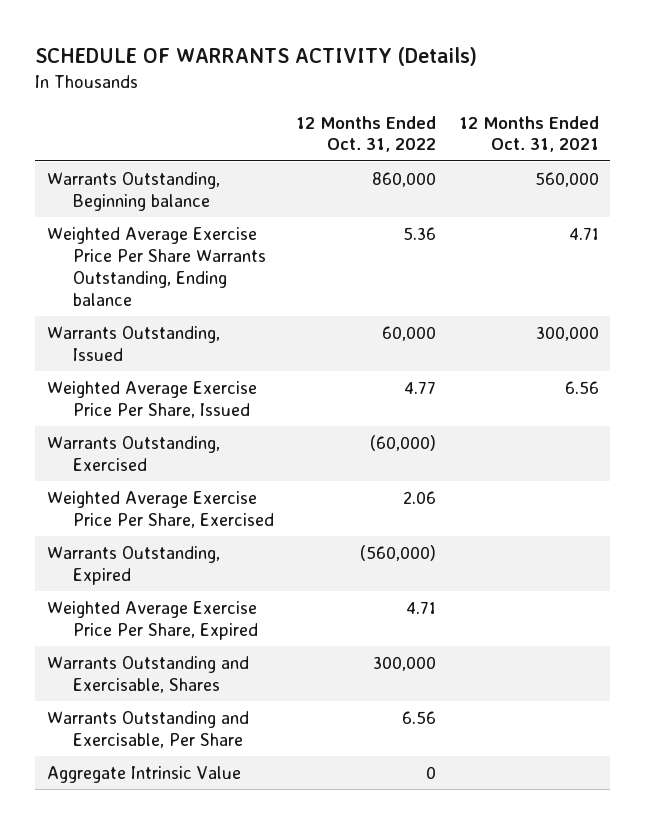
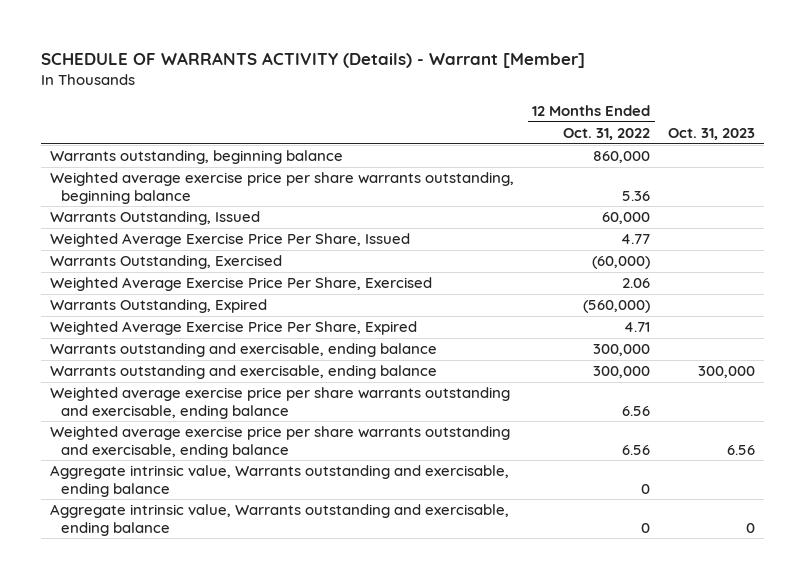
- SCHEDULE OF WARRANTS ACTIVITY (Details)
+ SCHEDULE OF WARRANTS ACTIVITY (Details) - Warrant [Member]
- | 12 Months Ended Oct. 31, 2022 | 12 Months Ended Oct. 31, 2021
+ | 12 Months Ended Oct. 31, 2022 | Oct. 31, 2023
- Warrants Outstanding, Beginning balance | 860,000 | 560,000
- Weighted Average Exercise Price Per Share Warrants Outstanding, Ending balance | 5.36 | 4.71
+ Warrants outstanding, beginning balance | 860,000 |
+ Weighted average exercise price per share warrants outstanding, beginning balance | 5.36 |
- Warrants Outstanding and Exercisable, Shares | 300,000 |
- Warrants Outstanding and Exercisable, Per Share | 6.56 |
- Aggregate Intrinsic Value | 0 |
+ Warrants outstanding and exercisable, ending balance | 300,000 |
+ Warrants outstanding and exercisable, ending balance | 300,000 | 300,000
+ Weighted average exercise price per share warrants outstanding and exercisable, ending balance | 6.56 |
+ Weighted average exercise price per share warrants outstanding and exercisable, ending balance | 6.56 | 6.56
+ Aggregate intrinsic value, Warrants outstanding and exercisable, ending balance | 0 |
+ Aggregate intrinsic value, Warrants outstanding and exercisable, ending balance | 0 | 0

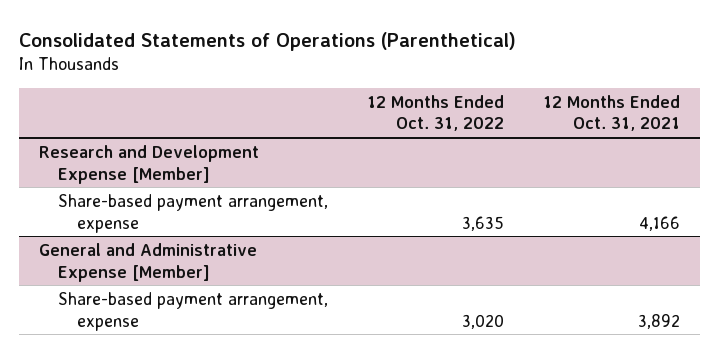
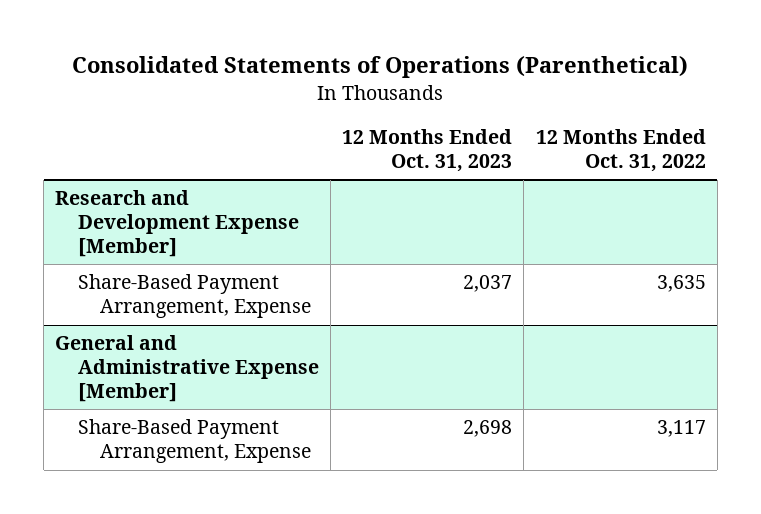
- | 12 Months Ended Oct. 31, 2022 | 12 Months Ended Oct. 31, 2021
+ | 12 Months Ended Oct. 31, 2023 | 12 Months Ended Oct. 31, 2022
@ Research and Development Expense [Member]
- Share-based payment arrangement, expense | 3,635 | 4,166
+ Share-Based Payment Arrangement, Expense | 2,037 | 3,635
@ General and Administrative Expense [Member]
- Share-based payment arrangement, expense | 3,020 | 3,892
+ Share-Based Payment Arrangement, Expense | 2,698 | 3,117

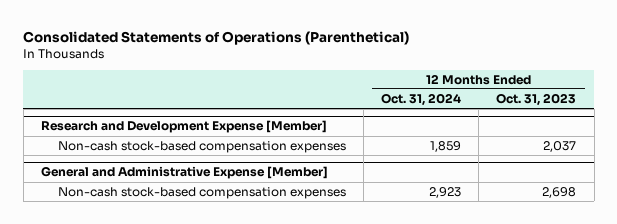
- | 12 Months Ended Oct. 31, 2023 | 12 Months Ended Oct. 31, 2022
+ | 12 Months Ended Oct. 31, 2024 | 12 Months Ended Oct. 31, 2023
@ Research and Development Expense [Member]
- Share-Based Payment Arrangement, Expense | 2,037 | 3,635
+ Non-cash stock-based compensation expenses | 1,859 | 2,037
@ General and Administrative Expense [Member]
- Share-Based Payment Arrangement, Expense | 2,698 | 3,117
+ Non-cash stock-based compensation expenses | 2,923 | 2,698

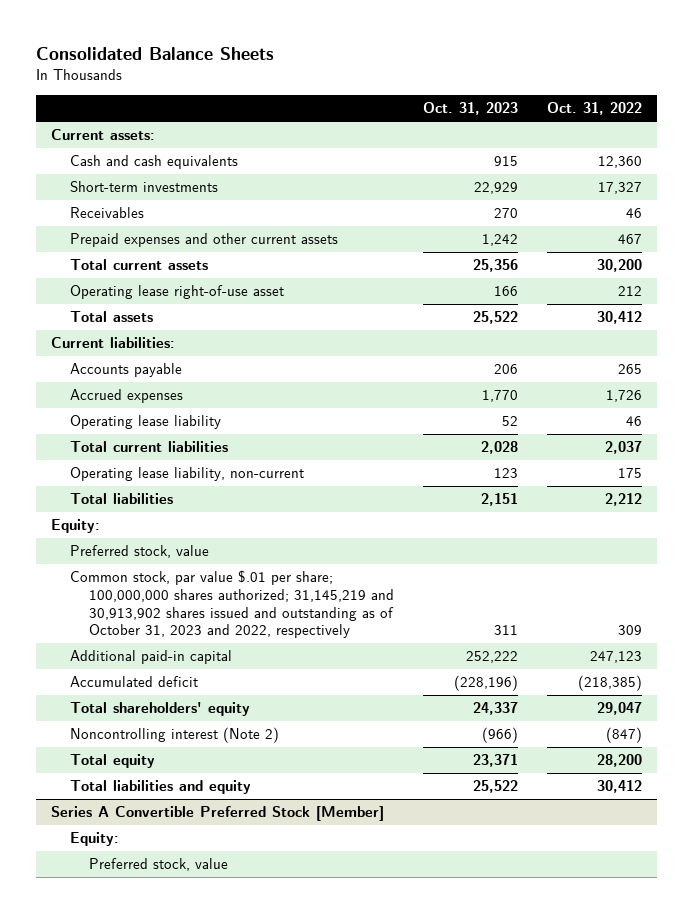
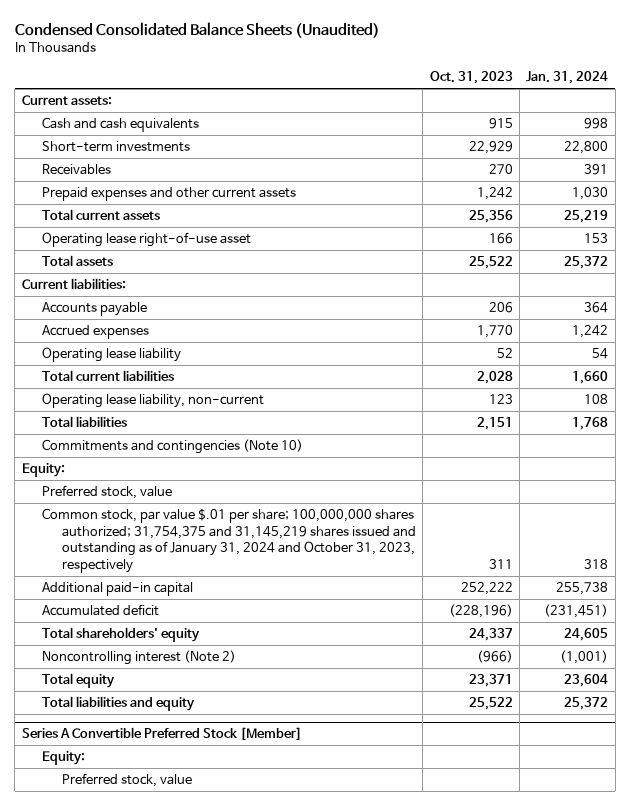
- Consolidated Balance Sheets
+ Condensed Consolidated Balance Sheets (Unaudited)
- | Oct. 31, 2023 | Oct. 31, 2022
+ | Oct. 31, 2023 | Jan. 31, 2024
+ Commitments and contingencies (Note 10)
- Common stock, par value $.01 per share; 100,000,000 shares authorized; 31,145,219 and 30,913,902 shares issued and outstanding as of October 31, 2023 and 2022, respectively | 311 | 309
+ Common stock, par value $.01 per share; 100,000,000 shares authorized; 31,754,375 and 31,145,219 shares issued and outstanding as of January 31, 2024 and October 31, 2023, respectively | 311 | 318

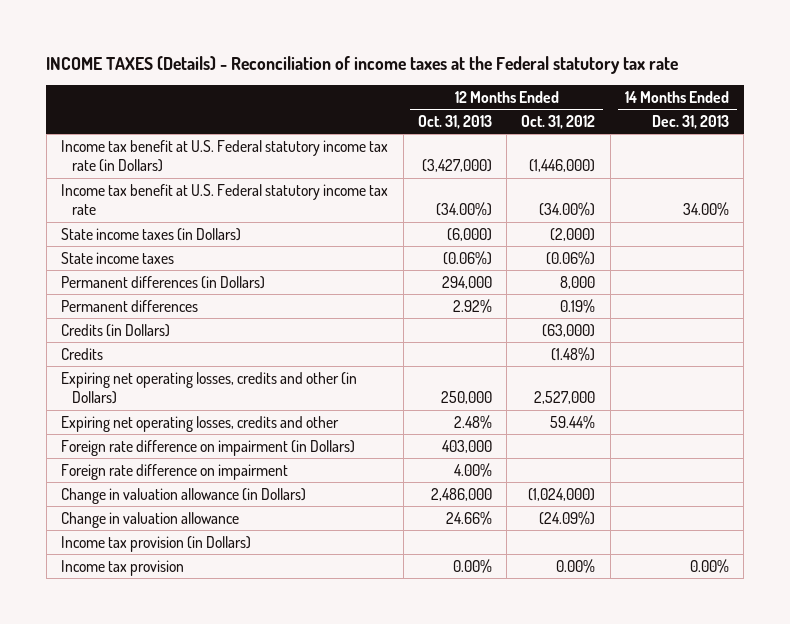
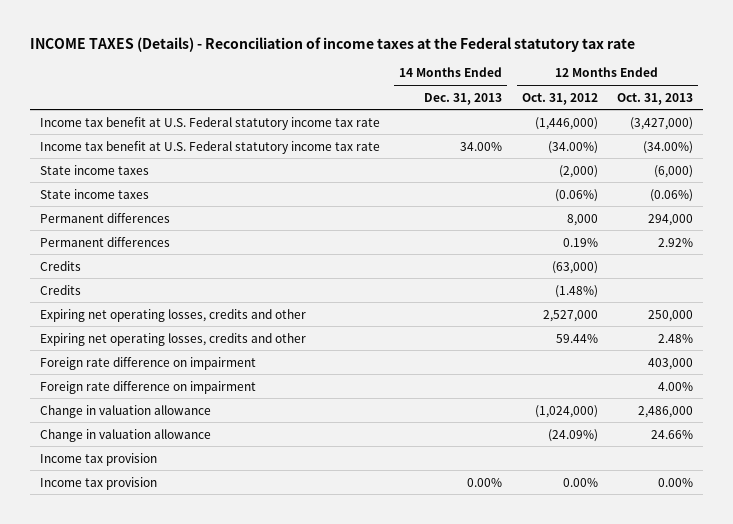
- | 12 Months Ended Oct. 31, 2013 | 12 Months Ended Oct. 31, 2012 | 14 Months Ended Dec. 31, 2013
+ | 14 Months Ended Dec. 31, 2013 | 12 Months Ended Oct. 31, 2012 | 12 Months Ended Oct. 31, 2013
- Income tax benefit at U.S. Federal statutory income tax rate (in Dollars) | (3,427,000) | (1,446,000) |
+ Income tax benefit at U.S. Federal statutory income tax rate | | (1,446,000) | (3,427,000)
- State income taxes (in Dollars) | (6,000) | (2,000) |
+ State income taxes | | (2,000) | (6,000)
- Permanent differences (in Dollars) | 294,000 | 8,000 |
+ Permanent differences | | 8,000 | 294,000
- Credits (in Dollars) | | (63,000) |
+ Credits | | (63,000) |
- Expiring net operating losses, credits and other (in Dollars) | 250,000 | 2,527,000 |
+ Expiring net operating losses, credits and other | | 2,527,000 | 250,000
- Foreign rate difference on impairment (in Dollars) | 403,000 | |
+ Foreign rate difference on impairment | | | 403,000
- Change in valuation allowance (in Dollars) | 2,486,000 | (1,024,000) |
+ Change in valuation allowance | | (1,024,000) | 2,486,000
- Income tax provision (in Dollars)
+ Income tax provision

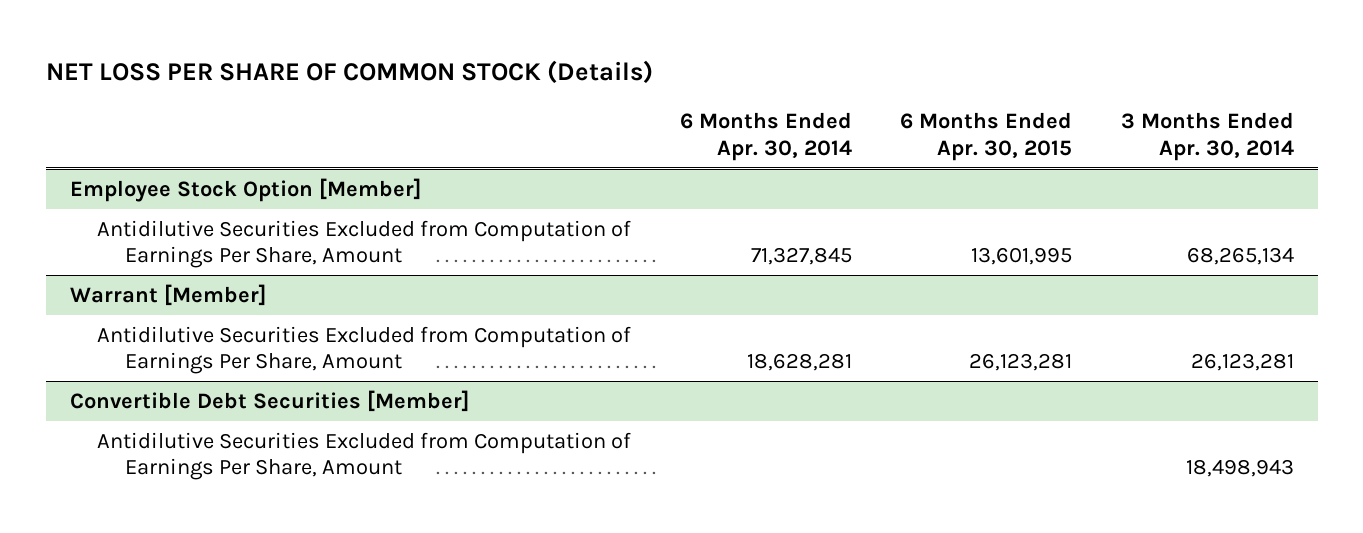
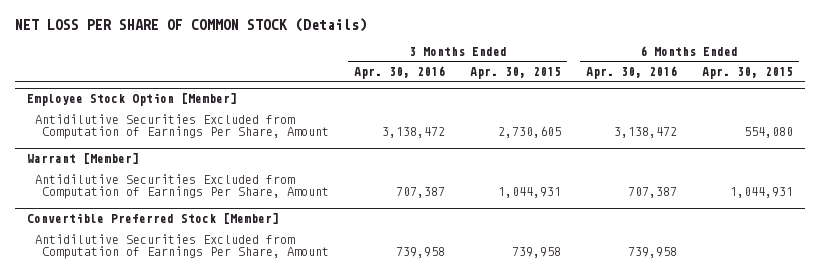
- | 6 Months Ended Apr. 30, 2014 | 6 Months Ended Apr. 30, 2015 | 3 Months Ended Apr. 30, 2014
+ | 3 Months Ended Apr. 30, 2016 | 3 Months Ended Apr. 30, 2015 | 6 Months Ended Apr. 30, 2016 | 6 Months Ended Apr. 30, 2015
@ Employee Stock Option [Member]
- Antidilutive Securities Excluded from Computation of Earnings Per Share, Amount | 71,327,845 | 13,601,995 | 68,265,134
+ Antidilutive Securities Excluded from Computation of Earnings Per Share, Amount | 3,138,472 | 2,730,605 | 3,138,472 | 554,080
@ Warrant [Member]
- Antidilutive Securities Excluded from Computation of Earnings Per Share, Amount | 18,628,281 | 26,123,281 | 26,123,281
- Convertible Debt Securities [Member]
@ Warrant [Member]
+ Antidilutive Securities Excluded from Computation of Earnings Per Share, Amount | 707,387 | 1,044,931 | 707,387 | 1,044,931
+ Convertible Preferred Stock [Member]

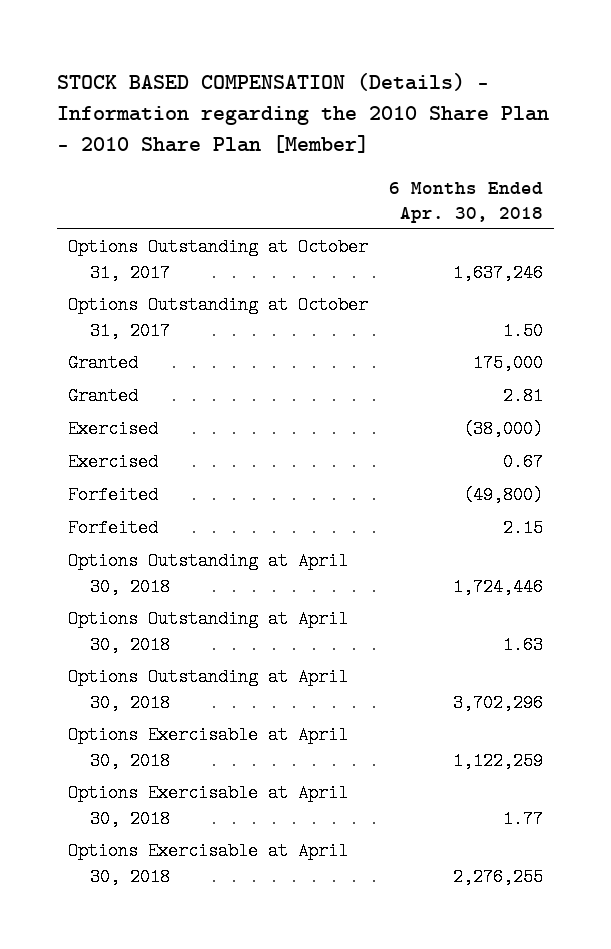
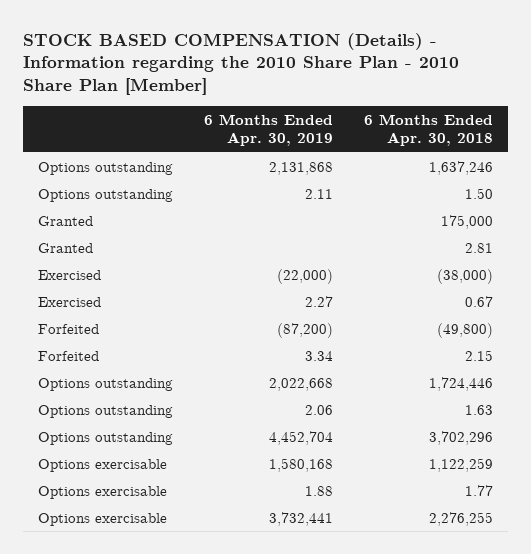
- | 6 Months Ended Apr. 30, 2018
+ | 6 Months Ended Apr. 30, 2019 | 6 Months Ended Apr. 30, 2018
- Options Outstanding at October 31, 2017 | 1,637,246
- Options Outstanding at October 31, 2017 | 1.50
+ Options outstanding | 2,131,868 | 1,637,246
+ Options outstanding | 2.11 | 1.50
- Options Outstanding at April 30, 2018 | 1,724,446
- Options Outstanding at April 30, 2018 | 1.63
- Options Outstanding at April 30, 2018 | 3,702,296
- Options Exercisable at April 30, 2018 | 1,122,259
- Options Exercisable at April 30, 2018 | 1.77
- Options Exercisable at April 30, 2018 | 2,276,255
+ Options outstanding | 2,022,668 | 1,724,446
+ Options outstanding | 2.06 | 1.63
+ Options outstanding | 4,452,704 | 3,702,296
+ Options exercisable | 1,580,168 | 1,122,259
+ Options exercisable | 1.88 | 1.77
+ Options exercisable | 3,732,441 | 2,276,255

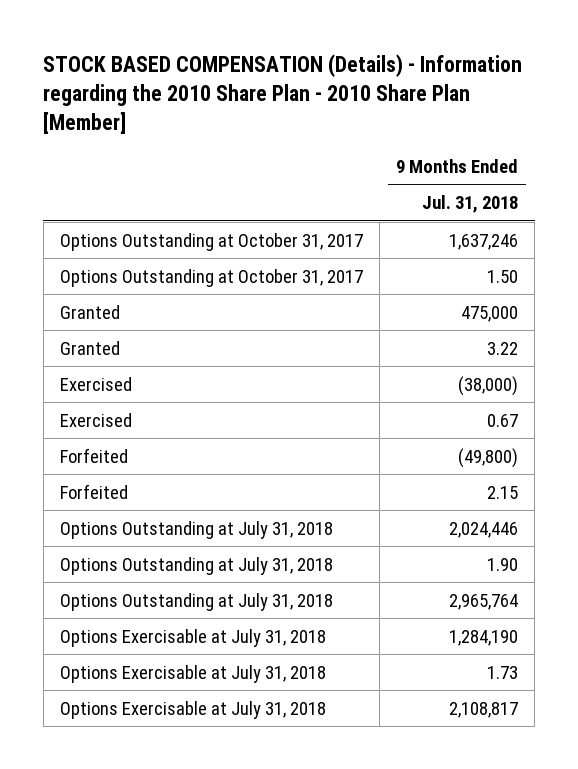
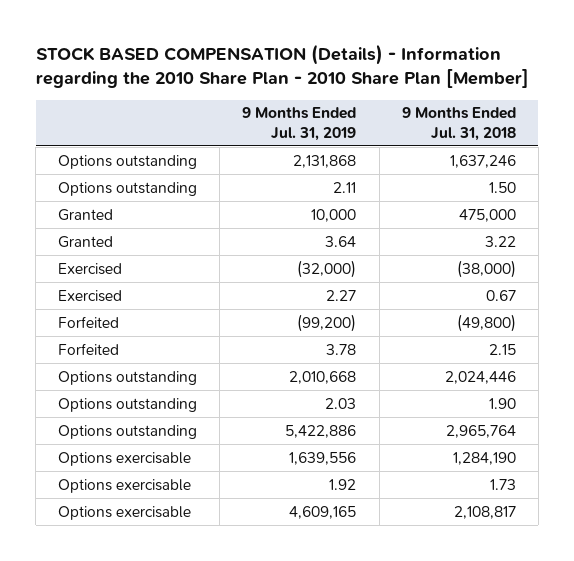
- | 9 Months Ended Jul. 31, 2018
+ | 9 Months Ended Jul. 31, 2019 | 9 Months Ended Jul. 31, 2018
- Options Outstanding at October 31, 2017 | 1,637,246
- Options Outstanding at October 31, 2017 | 1.50
+ Options outstanding | 2,131,868 | 1,637,246
+ Options outstanding | 2.11 | 1.50
- Options Outstanding at July 31, 2018 | 2,024,446
- Options Outstanding at July 31, 2018 | 1.90
- Options Outstanding at July 31, 2018 | 2,965,764
- Options Exercisable at July 31, 2018 | 1,284,190
- Options Exercisable at July 31, 2018 | 1.73
- Options Exercisable at July 31, 2018 | 2,108,817
+ Options outstanding | 2,010,668 | 2,024,446
+ Options outstanding | 2.03 | 1.90
+ Options outstanding | 5,422,886 | 2,965,764
+ Options exercisable | 1,639,556 | 1,284,190
+ Options exercisable | 1.92 | 1.73
+ Options exercisable | 4,609,165 | 2,108,817

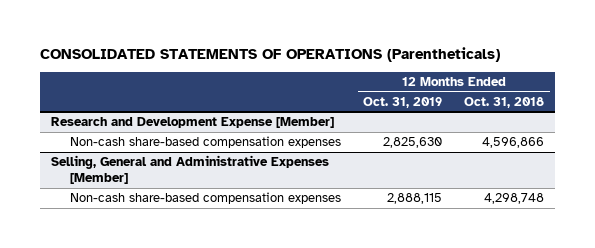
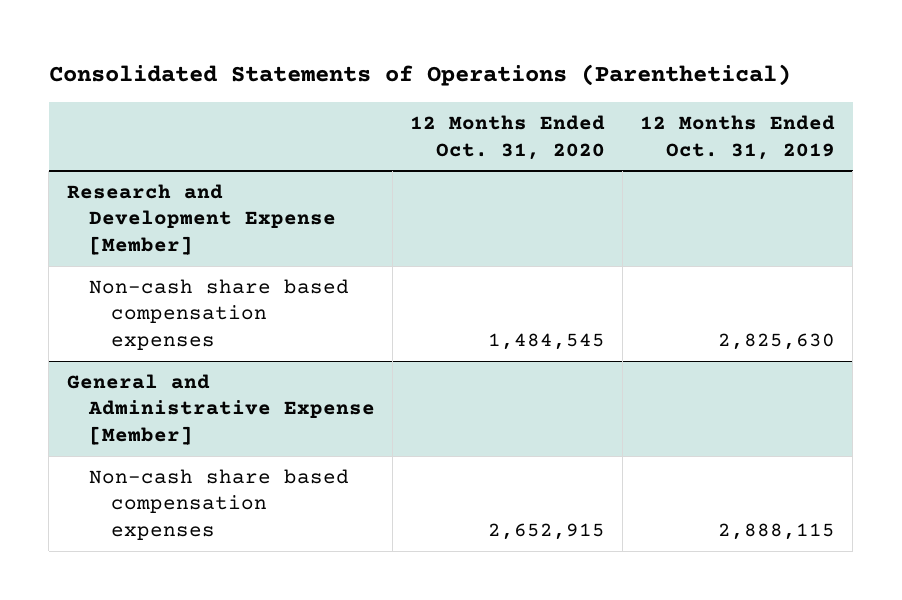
- CONSOLIDATED STATEMENTS OF OPERATIONS (Parentheticals)
+ Consolidated Statements of Operations (Parenthetical)
- | 12 Months Ended Oct. 31, 2019 | 12 Months Ended Oct. 31, 2018
+ | 12 Months Ended Oct. 31, 2020 | 12 Months Ended Oct. 31, 2019
@ Research and Development Expense [Member]
- Non-cash share-based compensation expenses | 2,825,630 | 4,596,866
- Selling, General and Administrative Expenses [Member]
- Non-cash share-based compensation expenses | 2,888,115 | 4,298,748
@ Research and Development Expense [Member]
+ Non-cash share based compensation expenses | 1,484,545 | 2,825,630
+ General and Administrative Expense [Member]
+ Non-cash share based compensation expenses | 2,652,915 | 2,888,115

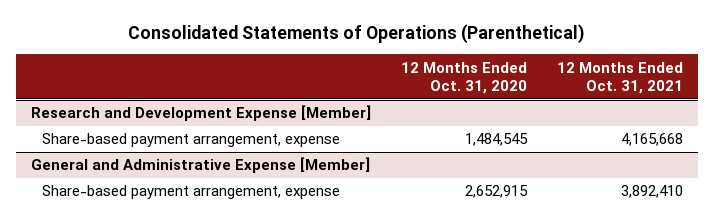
- | 12 Months Ended Oct. 31, 2020 | 12 Months Ended Oct. 31, 2019
+ | 12 Months Ended Oct. 31, 2020 | 12 Months Ended Oct. 31, 2021
@ Research and Development Expense [Member]
- Non-cash share based compensation expenses | 1,484,545 | 2,825,630
+ Share-based payment arrangement, expense | 1,484,545 | 4,165,668
@ General and Administrative Expense [Member]
- Non-cash share based compensation expenses | 2,652,915 | 2,888,115
+ Share-based payment arrangement, expense | 2,652,915 | 3,892,410

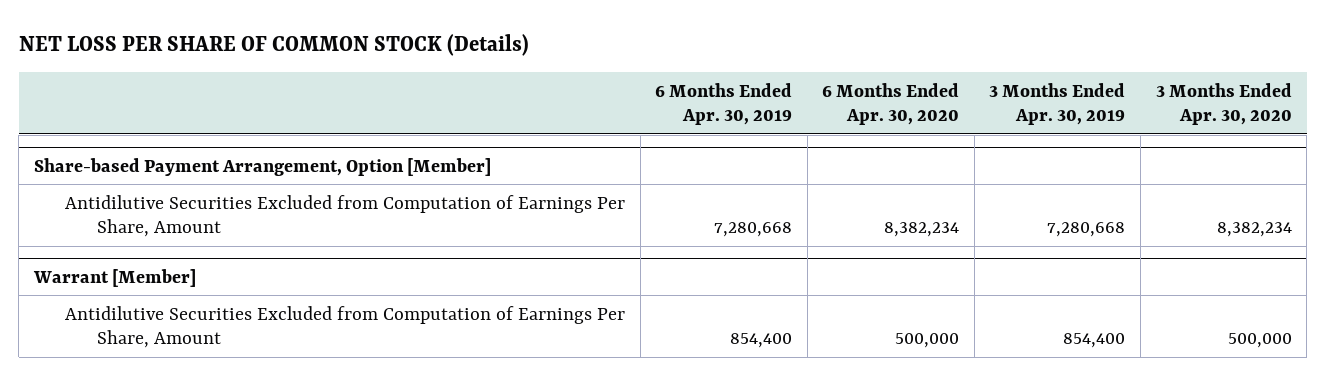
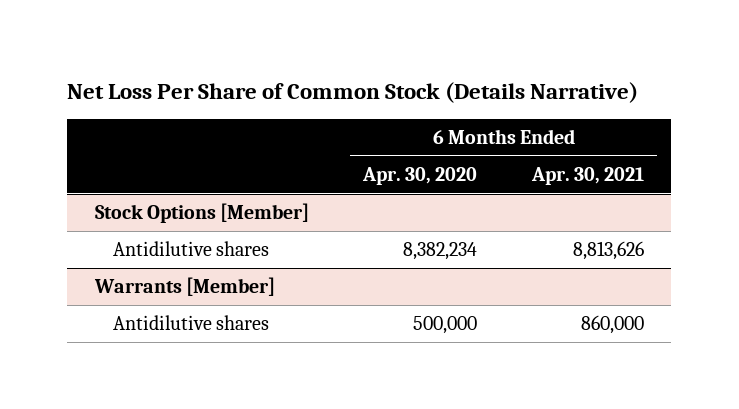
- NET LOSS PER SHARE OF COMMON STOCK (Details)
+ Net Loss Per Share of Common Stock (Details Narrative)
- | 6 Months Ended Apr. 30, 2019 | 6 Months Ended Apr. 30, 2020 | 3 Months Ended Apr. 30, 2019 | 3 Months Ended Apr. 30, 2020
+ | 6 Months Ended Apr. 30, 2020 | 6 Months Ended Apr. 30, 2021
- Share-based Payment Arrangement, Option [Member]
- Antidilutive Securities Excluded from Computation of Earnings Per Share, Amount | 7,280,668 | 8,382,234 | 7,280,668 | 8,382,234
- Warrant [Member]
- Antidilutive Securities Excluded from Computation of Earnings Per Share, Amount | 854,400 | 500,000 | 854,400 | 500,000
+ Stock Options [Member]
+ Antidilutive shares | 8,382,234 | 8,813,626
+ Warrants [Member]
+ Antidilutive shares | 500,000 | 860,000

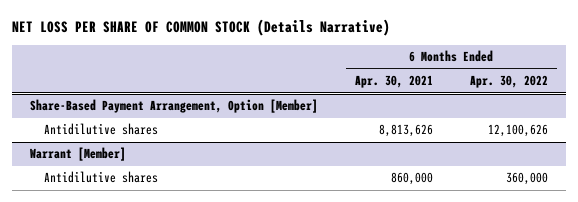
- Net Loss Per Share of Common Stock (Details Narrative)
+ NET LOSS PER SHARE OF COMMON STOCK (Details Narrative)
- | 6 Months Ended Apr. 30, 2020 | 6 Months Ended Apr. 30, 2021
+ | 6 Months Ended Apr. 30, 2021 | 6 Months Ended Apr. 30, 2022
- Stock Options [Member]
+ Share-Based Payment Arrangement, Option [Member]
- Warrants [Member]
+ Warrant [Member]

